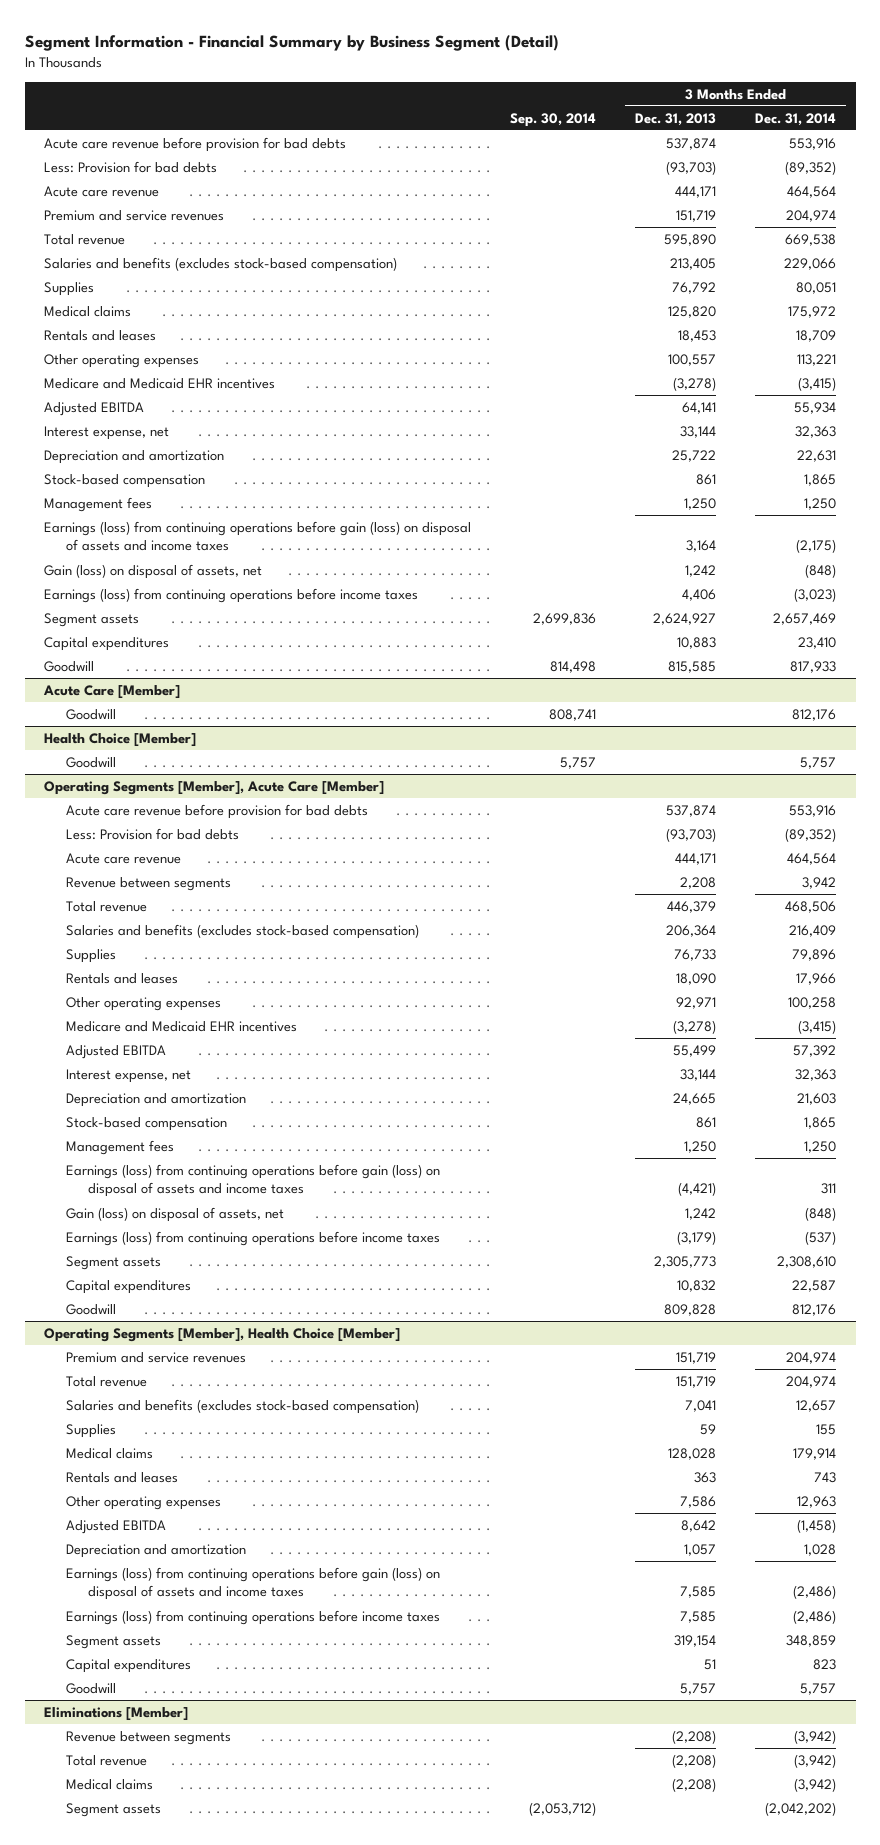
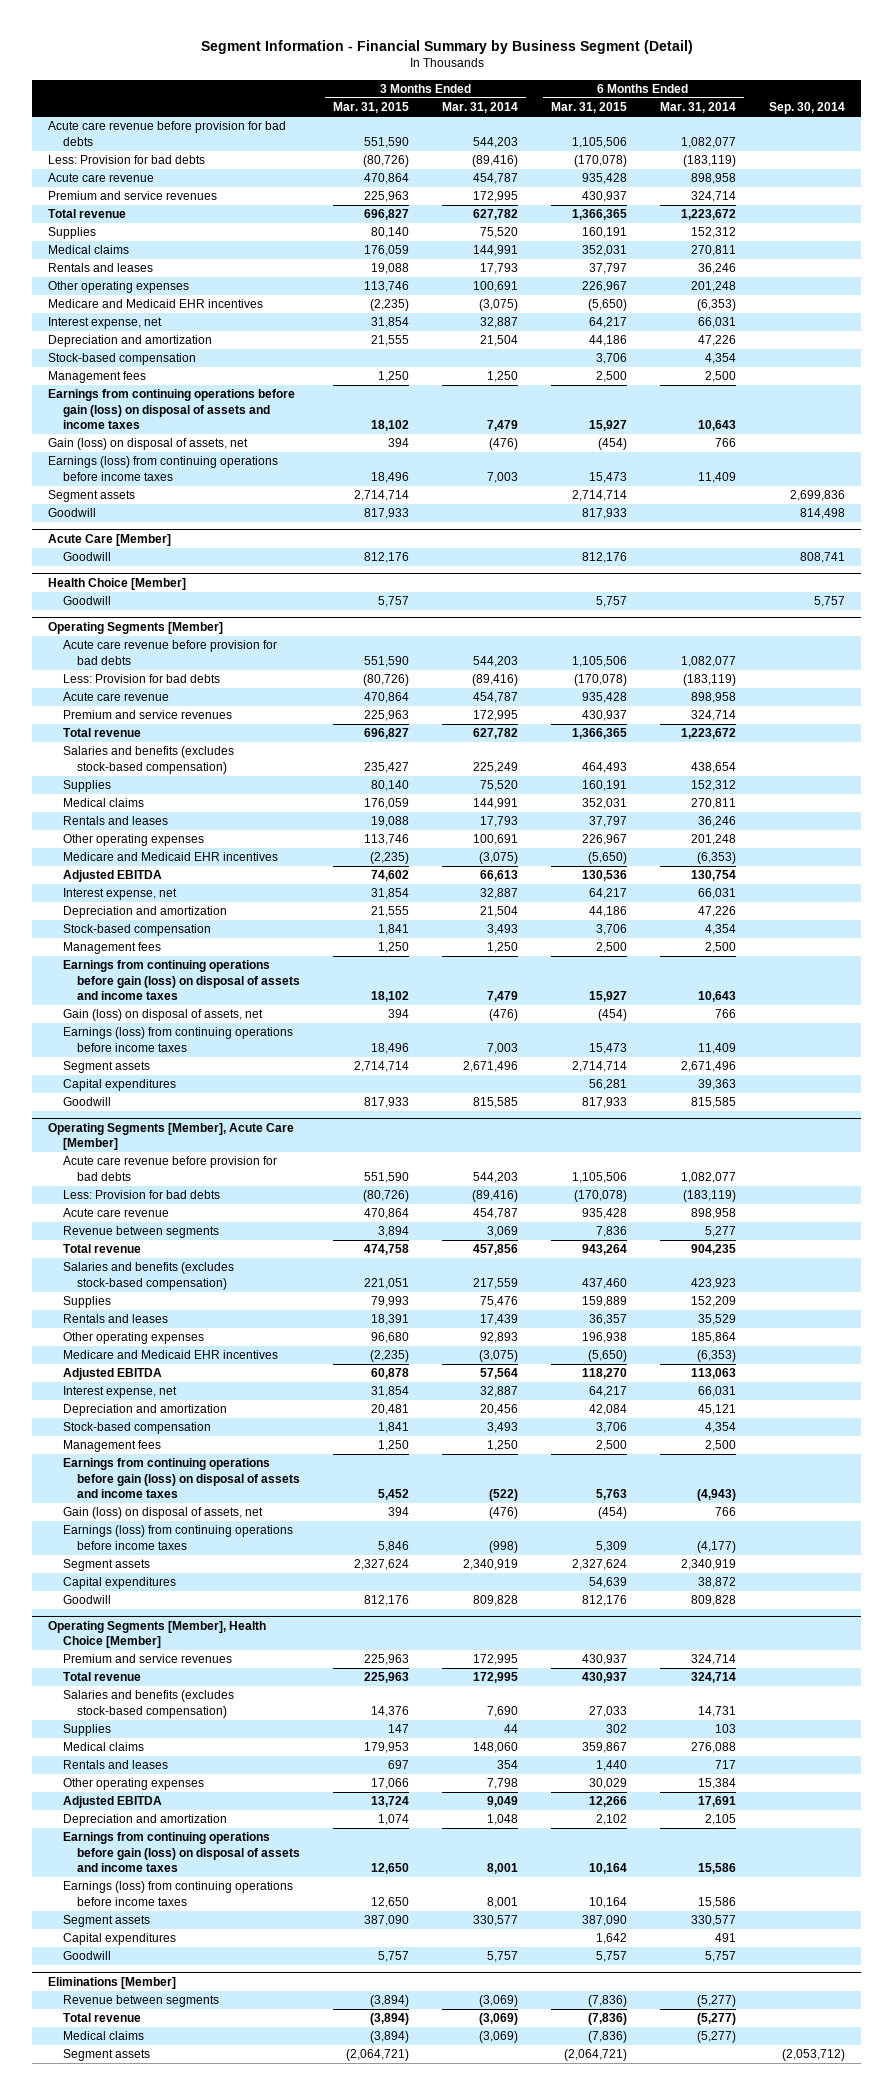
- | Sep. 30, 2014 | 3 Months Ended Dec. 31, 2013 | 3 Months Ended Dec. 31, 2014
+ | 3 Months Ended Mar. 31, 2015 | 3 Months Ended Mar. 31, 2014 | 6 Months Ended Mar. 31, 2015 | 6 Months Ended Mar. 31, 2014 | Sep. 30, 2014
- Salaries and benefits (excludes stock-based compensation) | | 213,405 | 229,066
- Adjusted EBITDA | | 64,141 | 55,934
- Earnings (loss) from continuing operations before gain (loss) on disposal of assets and income taxes | | 3,164 | (2,175)
+ Earnings from continuing operations before gain (loss) on disposal of assets and income taxes | 18,102 | 7,479 | 15,927 | 10,643 |
- Capital expenditures | | 10,883 | 23,410
+ Operating Segments [Member]
+ Acute care revenue before provision for bad debts | 551,590 | 544,203 | 1,105,506 | 1,082,077 |
+ Less: Provision for bad debts | (80,726) | (89,416) | (170,078) | (183,119) |
+ Acute care revenue | 470,864 | 454,787 | 935,428 | 898,958 |
+ Premium and service revenues | 225,963 | 172,995 | 430,937 | 324,714 |
+ Total revenue | 696,827 | 627,782 | 1,366,365 | 1,223,672 |
+ Salaries and benefits (excludes stock-based compensation) | 235,427 | 225,249 | 464,493 | 438,654 |
+ Supplies | 80,140 | 75,520 | 160,191 | 152,312 |
+ Medical claims | 176,059 | 144,991 | 352,031 | 270,811 |
+ Rentals and leases | 19,088 | 17,793 | 37,797 | 36,246 |
+ Other operating expenses | 113,746 | 100,691 | 226,967 | 201,248 |
+ Medicare and Medicaid EHR incentives | (2,235) | (3,075) | (5,650) | (6,353) |
+ Adjusted EBITDA | 74,602 | 66,613 | 130,536 | 130,754 |
+ Interest expense, net | 31,854 | 32,887 | 64,217 | 66,031 |
+ Depreciation and amortization | 21,555 | 21,504 | 44,186 | 47,226 |
+ Stock-based compensation | 1,841 | 3,493 | 3,706 | 4,354 |
+ Management fees | 1,250 | 1,250 | 2,500 | 2,500 |
+ Earnings from continuing operations before gain (loss) on disposal of assets and income taxes | 18,102 | 7,479 | 15,927 | 10,643 |
+ Gain (loss) on disposal of assets, net | 394 | (476) | (454) | 766 |
+ Earnings (loss) from continuing operations before income taxes | 18,496 | 7,003 | 15,473 | 11,409 |
+ Segment assets | 2,714,714 | 2,671,496 | 2,714,714 | 2,671,496 |
+ Capital expenditures | | | 56,281 | 39,363 |
+ Goodwill | 817,933 | 815,585 | 817,933 | 815,585 |
@ Operating Segments [Member], Acute Care [Member]
- Earnings (loss) from continuing operations before gain (loss) on disposal of assets and income taxes | | (4,421) | 311
+ Earnings from continuing operations before gain (loss) on disposal of assets and income taxes | 5,452 | (522) | 5,763 | (4,943) |
@ Operating Segments [Member], Health Choice [Member]
- Earnings (loss) from continuing operations before gain (loss) on disposal of assets and income taxes | | 7,585 | (2,486)
+ Earnings from continuing operations before gain (loss) on disposal of assets and income taxes | 12,650 | 8,001 | 10,164 | 15,586 |

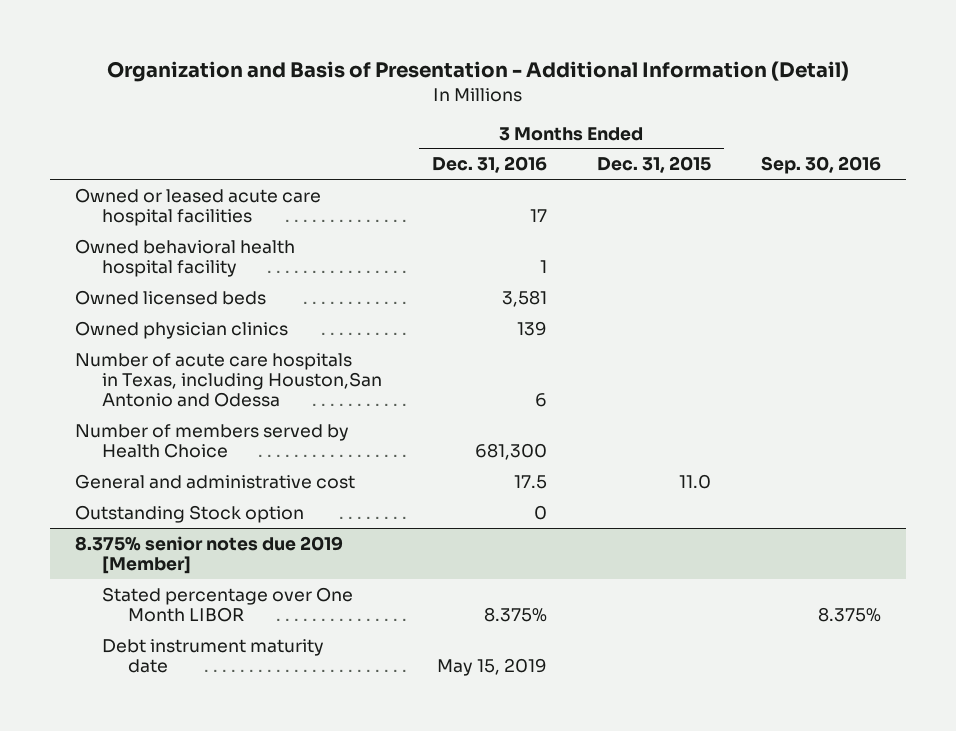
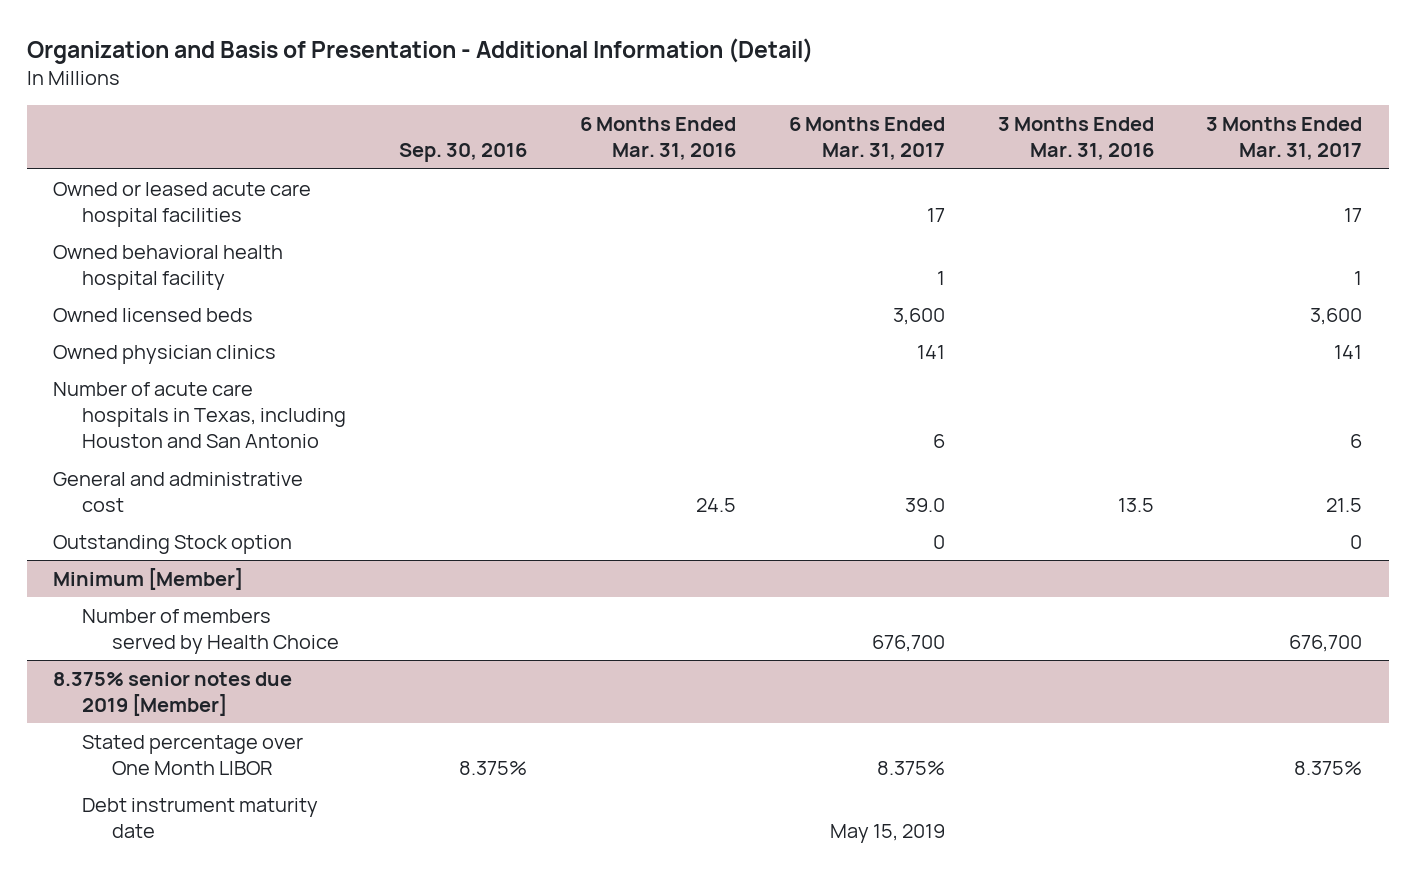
- | 3 Months Ended Dec. 31, 2016 | 3 Months Ended Dec. 31, 2015 | Sep. 30, 2016
+ | Sep. 30, 2016 | 6 Months Ended Mar. 31, 2016 | 6 Months Ended Mar. 31, 2017 | 3 Months Ended Mar. 31, 2016 | 3 Months Ended Mar. 31, 2017
- Number of acute care hospitals in Texas, including Houston,San Antonio and Odessa | 6 | |
- Number of members served by Health Choice | 681,300 | |
+ Number of acute care hospitals in Texas, including Houston and San Antonio | | | 6 | | 6
+ Minimum [Member]
+ Number of members served by Health Choice | | | 676,700 | | 676,700

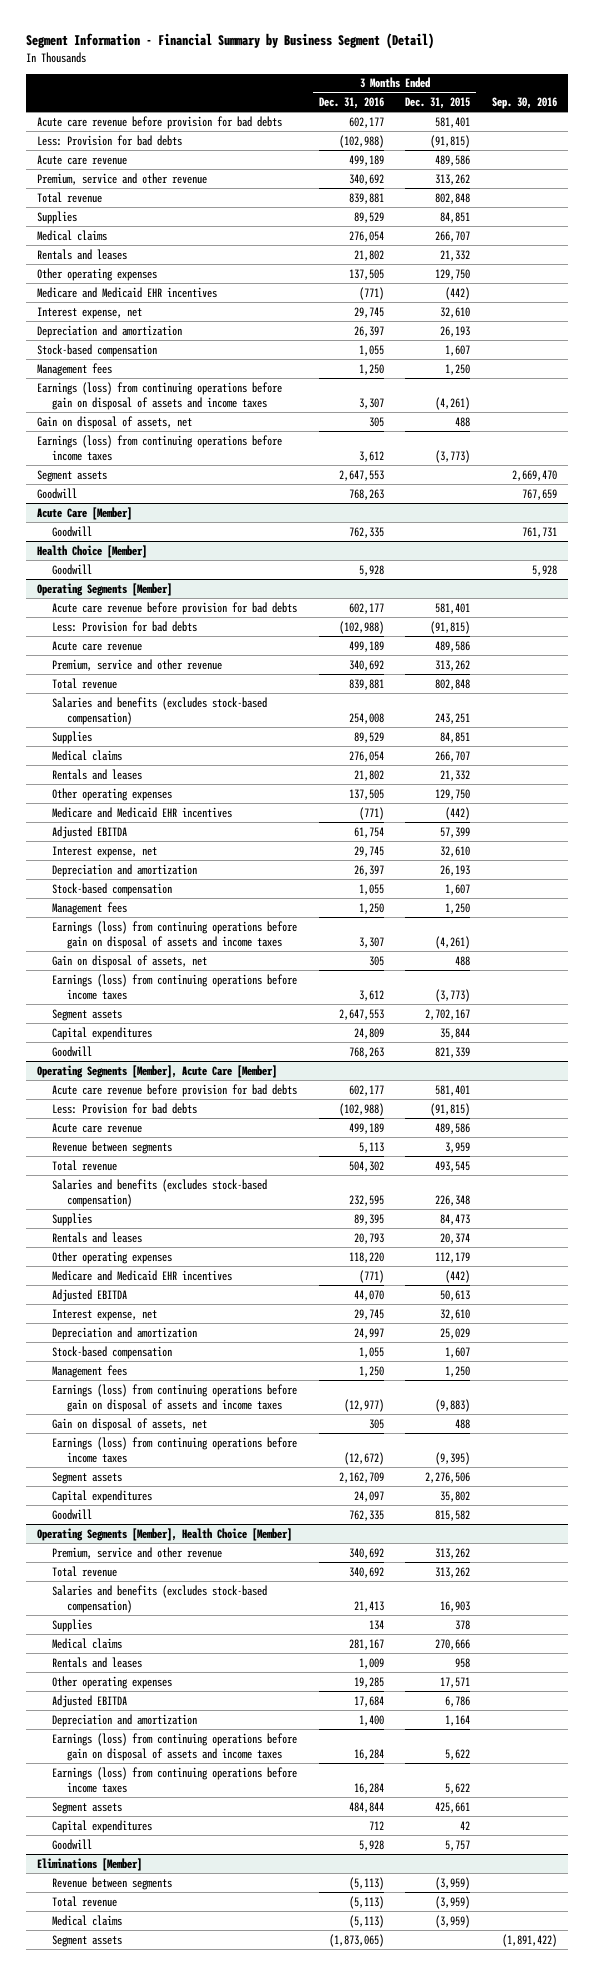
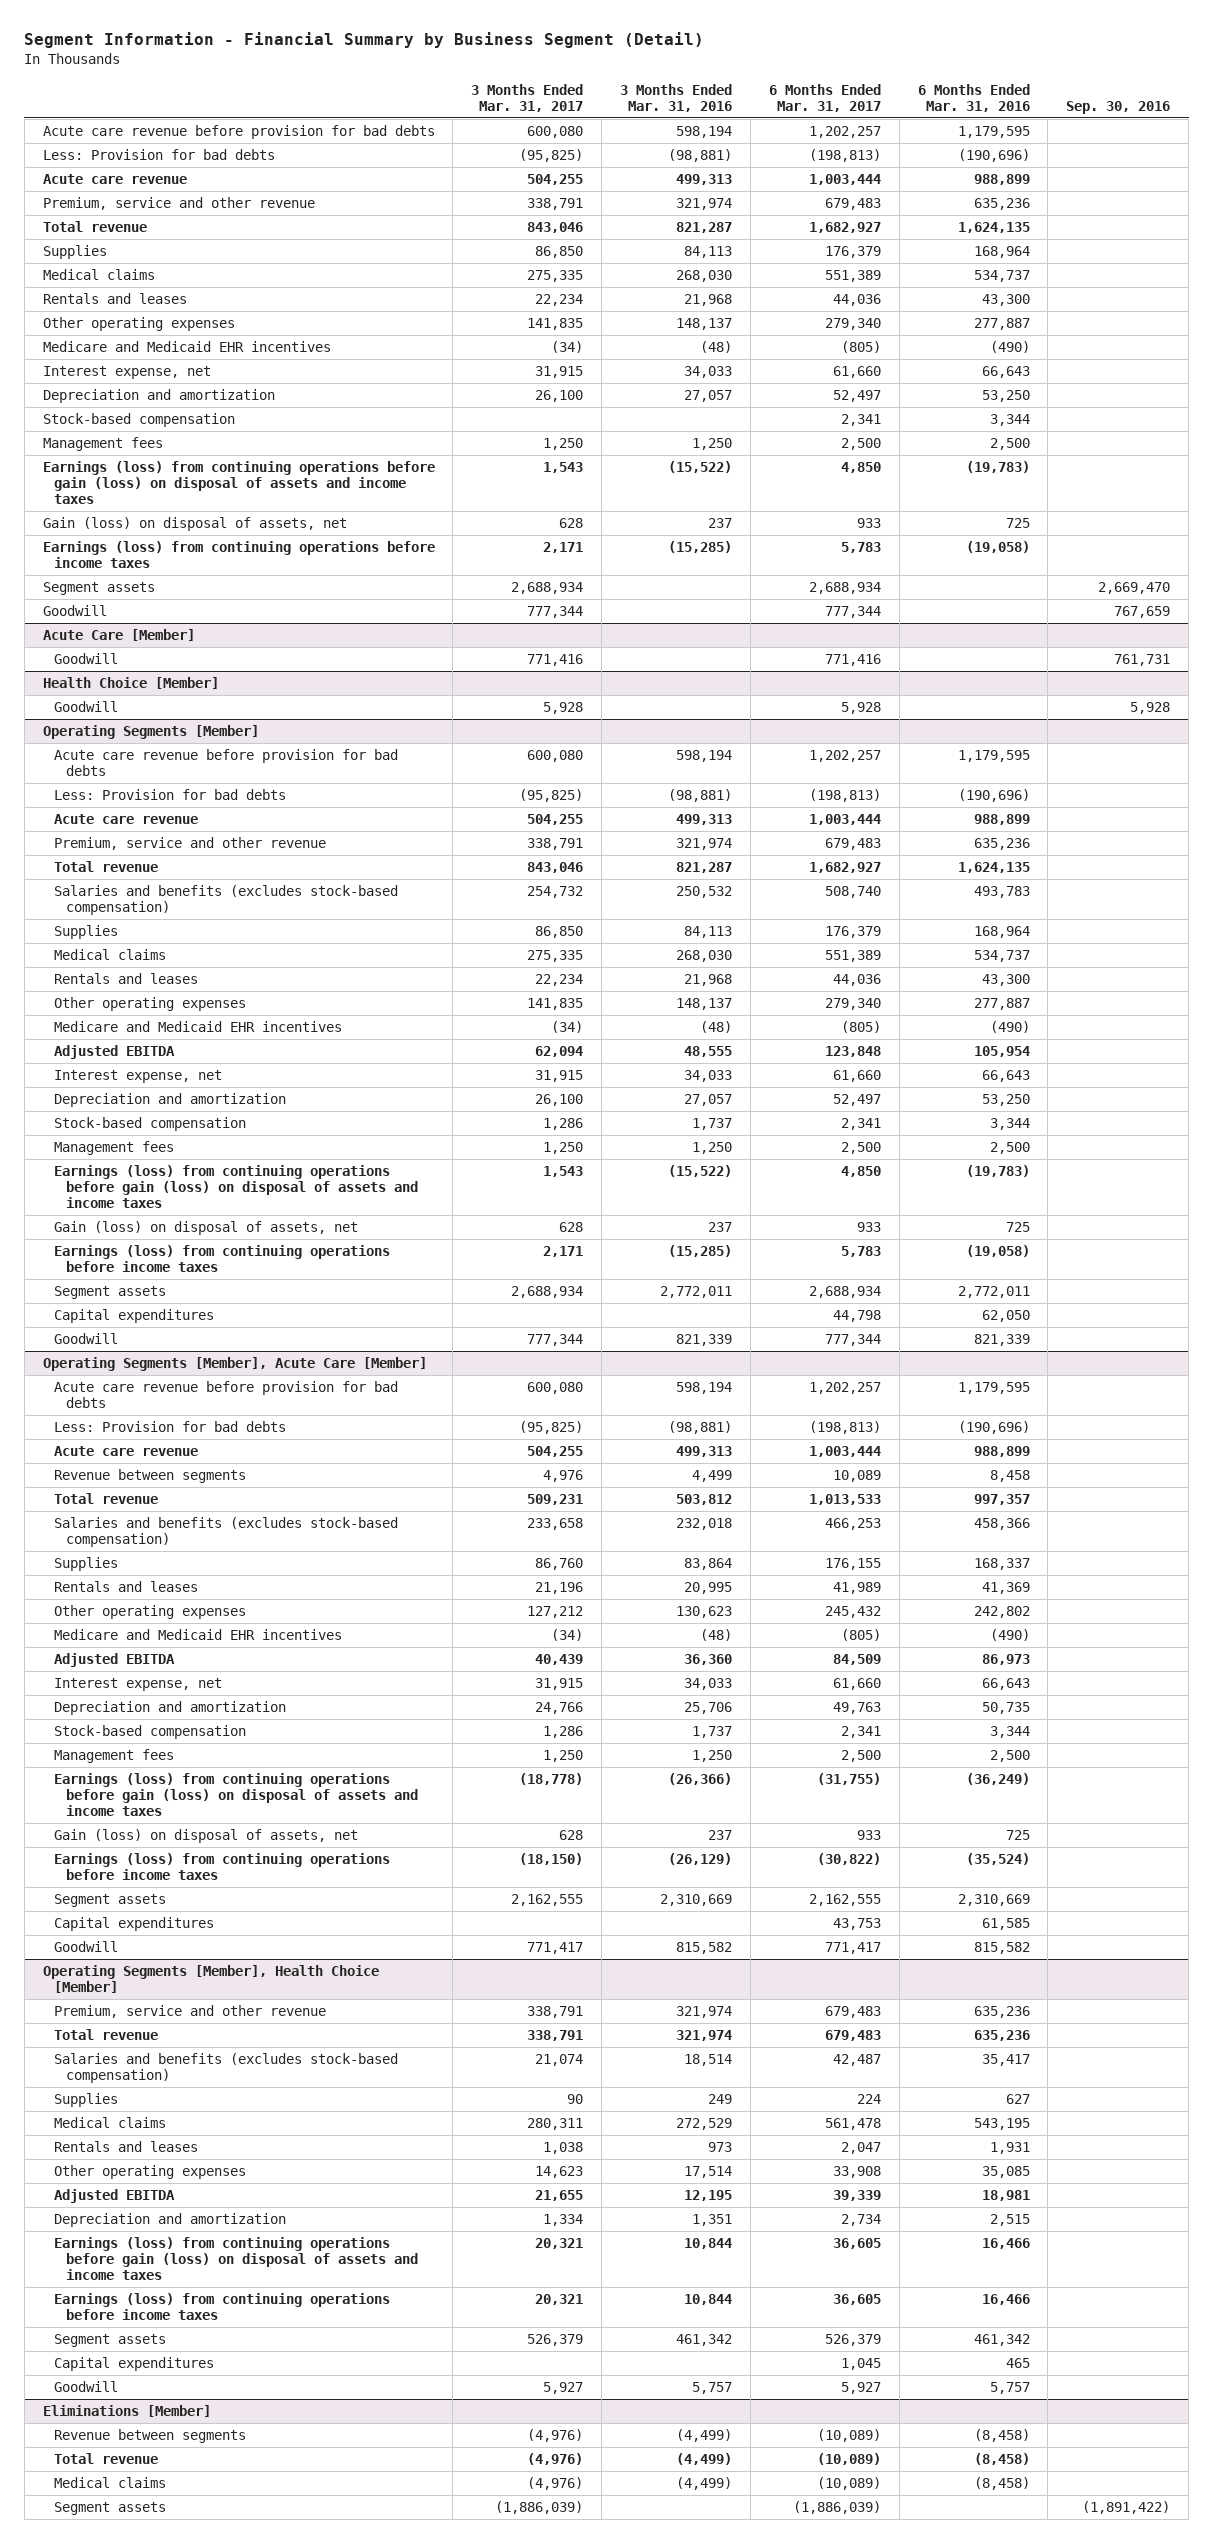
- | 3 Months Ended Dec. 31, 2016 | 3 Months Ended Dec. 31, 2015 | Sep. 30, 2016
+ | 3 Months Ended Mar. 31, 2017 | 3 Months Ended Mar. 31, 2016 | 6 Months Ended Mar. 31, 2017 | 6 Months Ended Mar. 31, 2016 | Sep. 30, 2016
- Earnings (loss) from continuing operations before gain on disposal of assets and income taxes | 3,307 | (4,261) |
- Gain on disposal of assets, net | 305 | 488 |
+ Earnings (loss) from continuing operations before gain (loss) on disposal of assets and income taxes | 1,543 | (15,522) | 4,850 | (19,783) |
+ Gain (loss) on disposal of assets, net | 628 | 237 | 933 | 725 |
@ Operating Segments [Member]
- Earnings (loss) from continuing operations before gain on disposal of assets and income taxes | 3,307 | (4,261) |
- Gain on disposal of assets, net | 305 | 488 |
+ Earnings (loss) from continuing operations before gain (loss) on disposal of assets and income taxes | 1,543 | (15,522) | 4,850 | (19,783) |
+ Gain (loss) on disposal of assets, net | 628 | 237 | 933 | 725 |
@ Operating Segments [Member], Acute Care [Member]
- Earnings (loss) from continuing operations before gain on disposal of assets and income taxes | (12,977) | (9,883) |
- Gain on disposal of assets, net | 305 | 488 |
+ Earnings (loss) from continuing operations before gain (loss) on disposal of assets and income taxes | (18,778) | (26,366) | (31,755) | (36,249) |
+ Gain (loss) on disposal of assets, net | 628 | 237 | 933 | 725 |
@ Operating Segments [Member], Health Choice [Member]
- Earnings (loss) from continuing operations before gain on disposal of assets and income taxes | 16,284 | 5,622 |
+ Earnings (loss) from continuing operations before gain (loss) on disposal of assets and income taxes | 20,321 | 10,844 | 36,605 | 16,466 |

